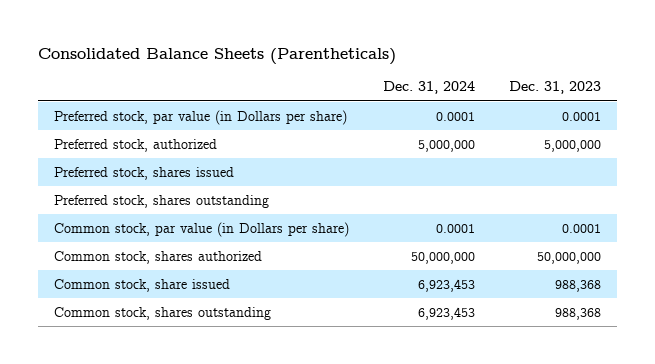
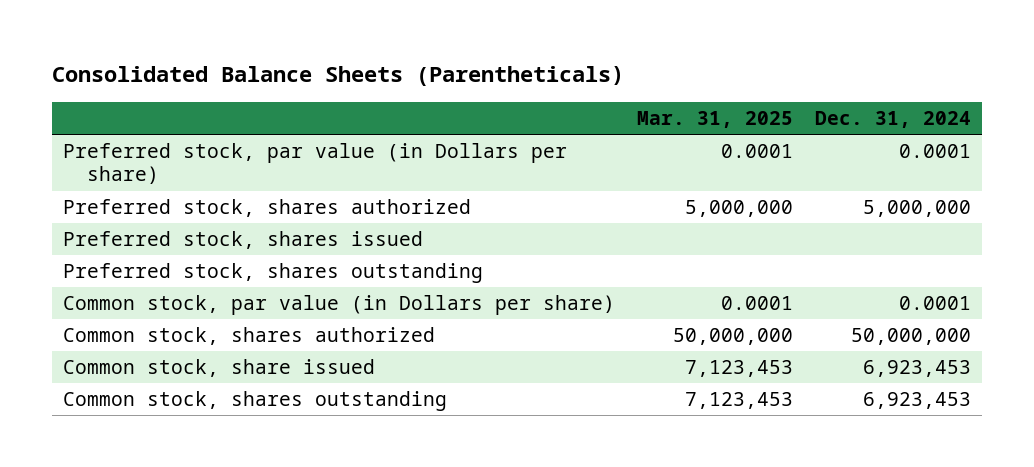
- | Dec. 31, 2024 | Dec. 31, 2023
+ | Mar. 31, 2025 | Dec. 31, 2024
- Preferred stock, authorized | 5,000,000 | 5,000,000
+ Preferred stock, shares authorized | 5,000,000 | 5,000,000

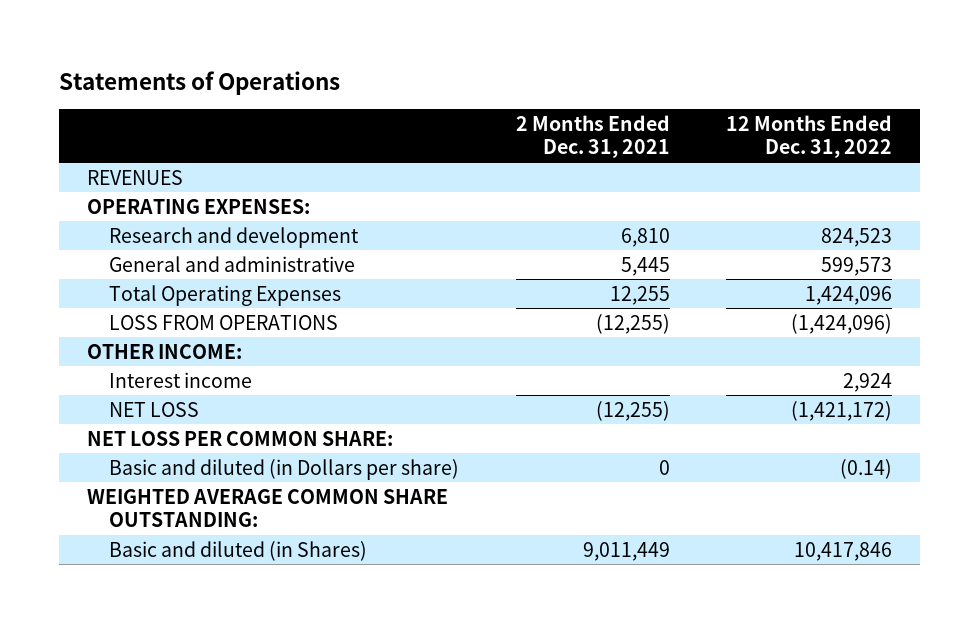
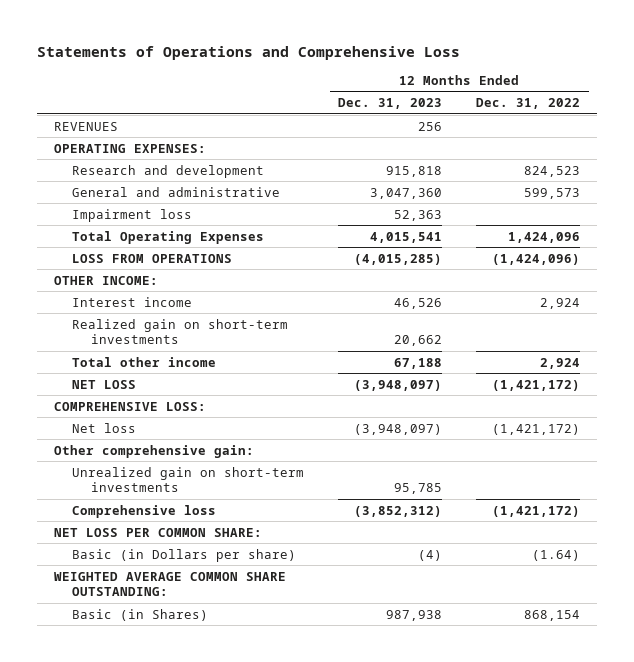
- Statements of Operations
+ Statements of Operations and Comprehensive Loss
- | 2 Months Ended Dec. 31, 2021 | 12 Months Ended Dec. 31, 2022
+ | 12 Months Ended Dec. 31, 2023 | 12 Months Ended Dec. 31, 2022
+ Impairment loss | 52,363 |
+ Realized gain on short-term investments | 20,662 |
+ Total other income | 67,188 | 2,924
+ COMPREHENSIVE LOSS:
+ Net loss | (3,948,097) | (1,421,172)
+ Other comprehensive gain:
+ Unrealized gain on short-term investments | 95,785 |
+ Comprehensive loss | (3,852,312) | (1,421,172)
- Basic and diluted (in Dollars per share) | 0 | (0.14)
+ Basic (in Dollars per share) | (4) | (1.64)
- Basic and diluted (in Shares) | 9,011,449 | 10,417,846
+ Basic (in Shares) | 987,938 | 868,154

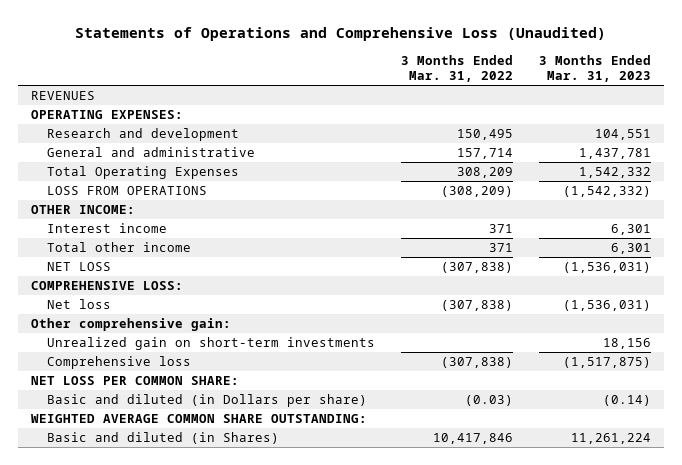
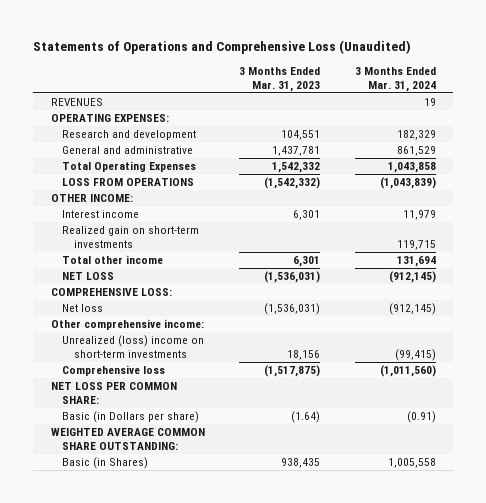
- | 3 Months Ended Mar. 31, 2022 | 3 Months Ended Mar. 31, 2023
+ | 3 Months Ended Mar. 31, 2023 | 3 Months Ended Mar. 31, 2024
+ Realized gain on short-term investments | | 119,715
- Other comprehensive gain:
- Unrealized gain on short-term investments | | 18,156
+ Other comprehensive income:
+ Unrealized (loss) income on short-term investments | 18,156 | (99,415)
- Basic and diluted (in Dollars per share) | (0.03) | (0.14)
+ Basic (in Dollars per share) | (1.64) | (0.91)
- Basic and diluted (in Shares) | 10,417,846 | 11,261,224
+ Basic (in Shares) | 938,435 | 1,005,558

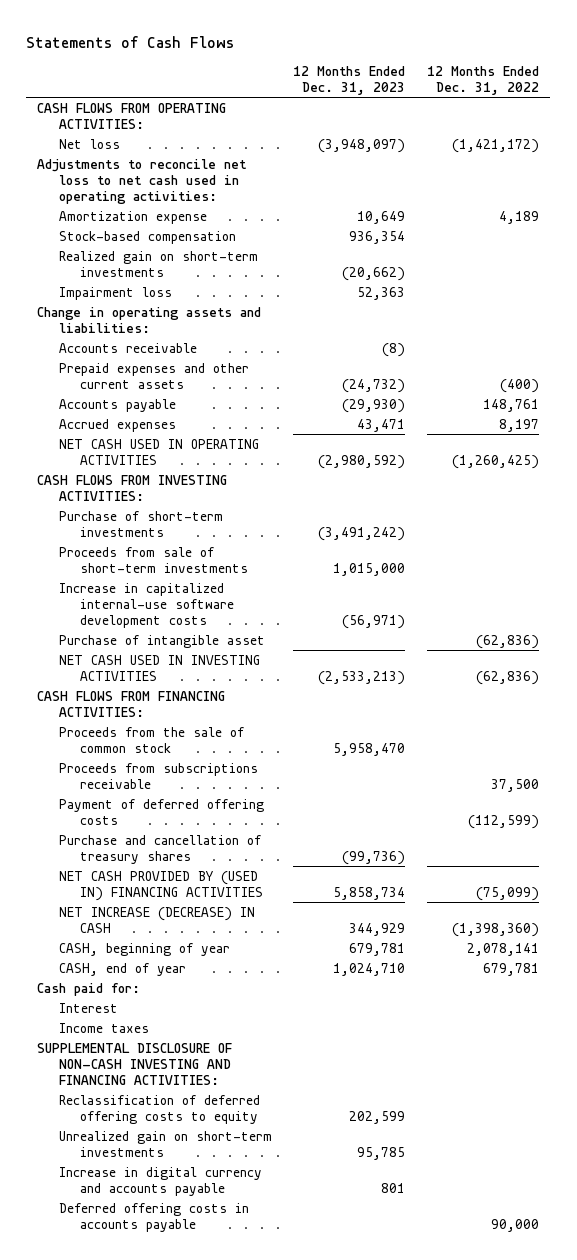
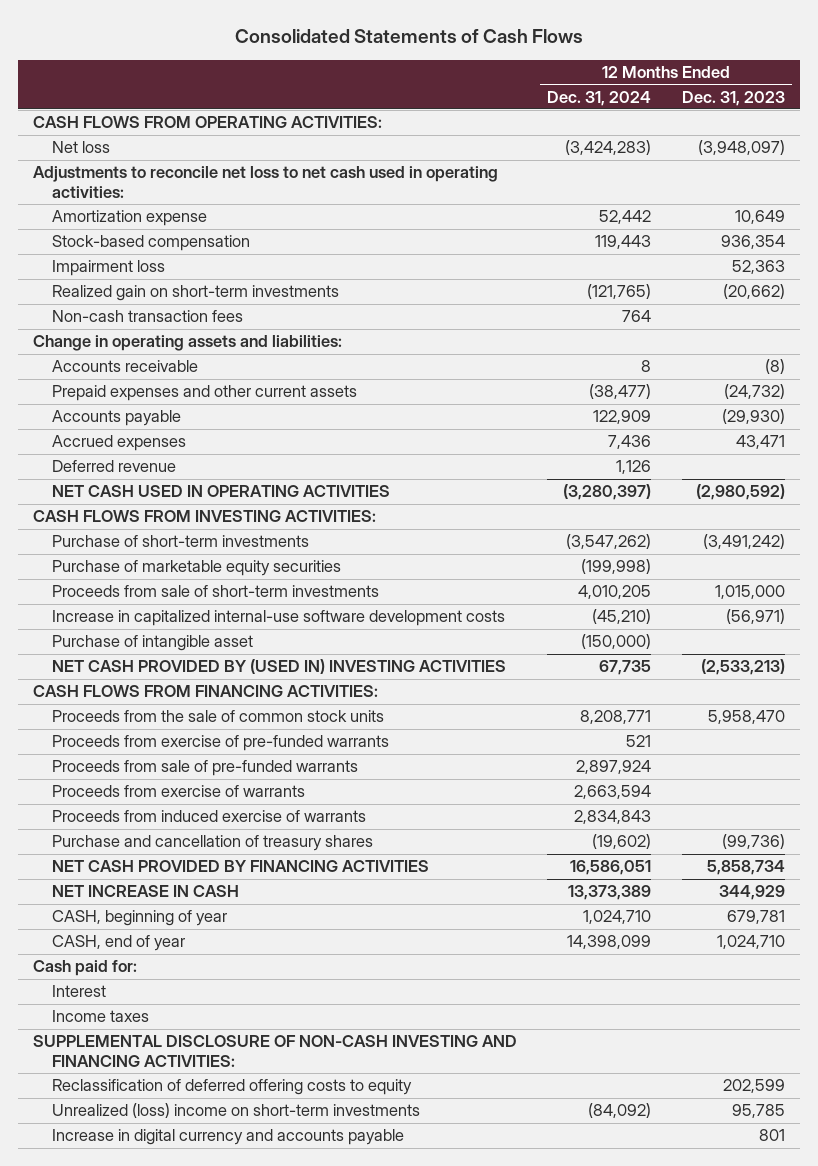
- Statements of Cash Flows
+ Consolidated Statements of Cash Flows
- | 12 Months Ended Dec. 31, 2023 | 12 Months Ended Dec. 31, 2022
+ | 12 Months Ended Dec. 31, 2024 | 12 Months Ended Dec. 31, 2023
moved down: Realized gain on short-term investments | (121,765) | (20,662)
+ Non-cash transaction fees | 764 |
+ Deferred revenue | 1,126 |
+ Purchase of marketable equity securities | (199,998) |
- NET CASH USED IN INVESTING ACTIVITIES | (2,533,213) | (62,836)
+ NET CASH PROVIDED BY (USED IN) INVESTING ACTIVITIES | 67,735 | (2,533,213)
- Proceeds from the sale of common stock | 5,958,470 |
- Proceeds from subscriptions receivable | | 37,500
- Payment of deferred offering costs | | (112,599)
+ Proceeds from the sale of common stock units | 8,208,771 | 5,958,470
+ Proceeds from exercise of pre-funded warrants | 521 |
+ Proceeds from sale of pre-funded warrants | 2,897,924 |
+ Proceeds from exercise of warrants | 2,663,594 |
+ Proceeds from induced exercise of warrants | 2,834,843 |
- NET CASH PROVIDED BY (USED IN) FINANCING ACTIVITIES | 5,858,734 | (75,099)
- NET INCREASE (DECREASE) IN CASH | 344,929 | (1,398,360)
+ NET CASH PROVIDED BY FINANCING ACTIVITIES | 16,586,051 | 5,858,734
+ NET INCREASE IN CASH | 13,373,389 | 344,929
- Unrealized gain on short-term investments | 95,785 |
+ Unrealized (loss) income on short-term investments | (84,092) | 95,785
- Deferred offering costs in accounts payable | | 90,000

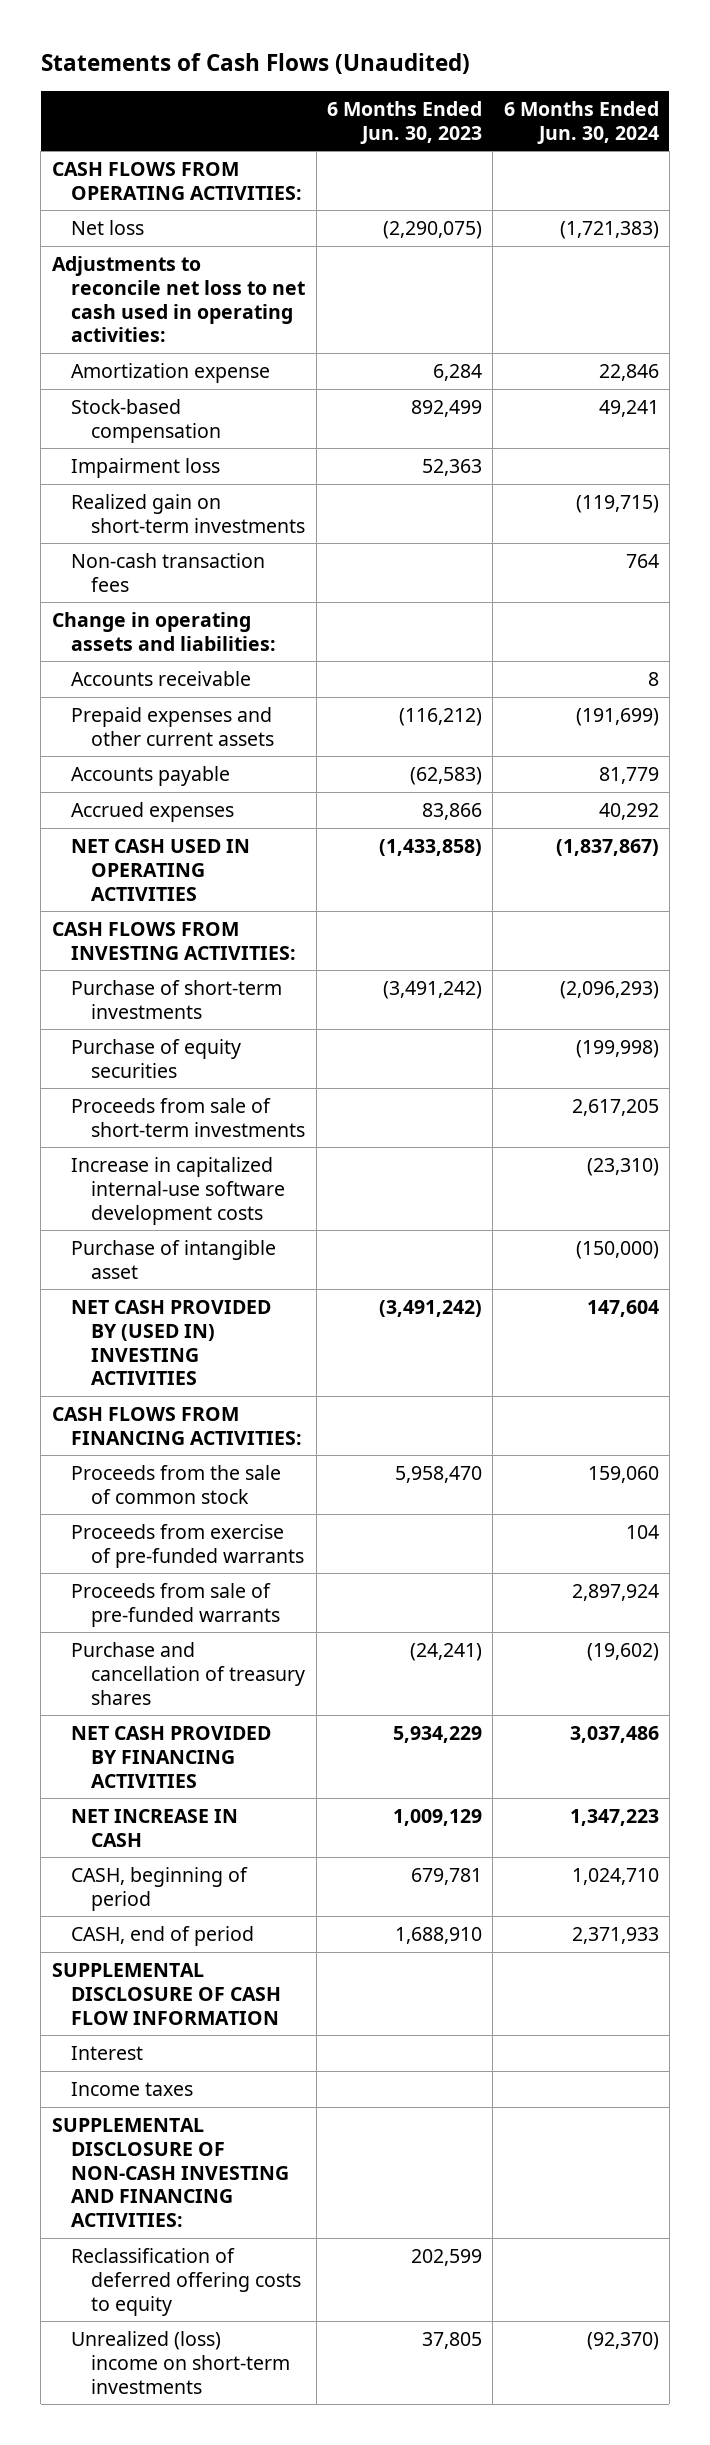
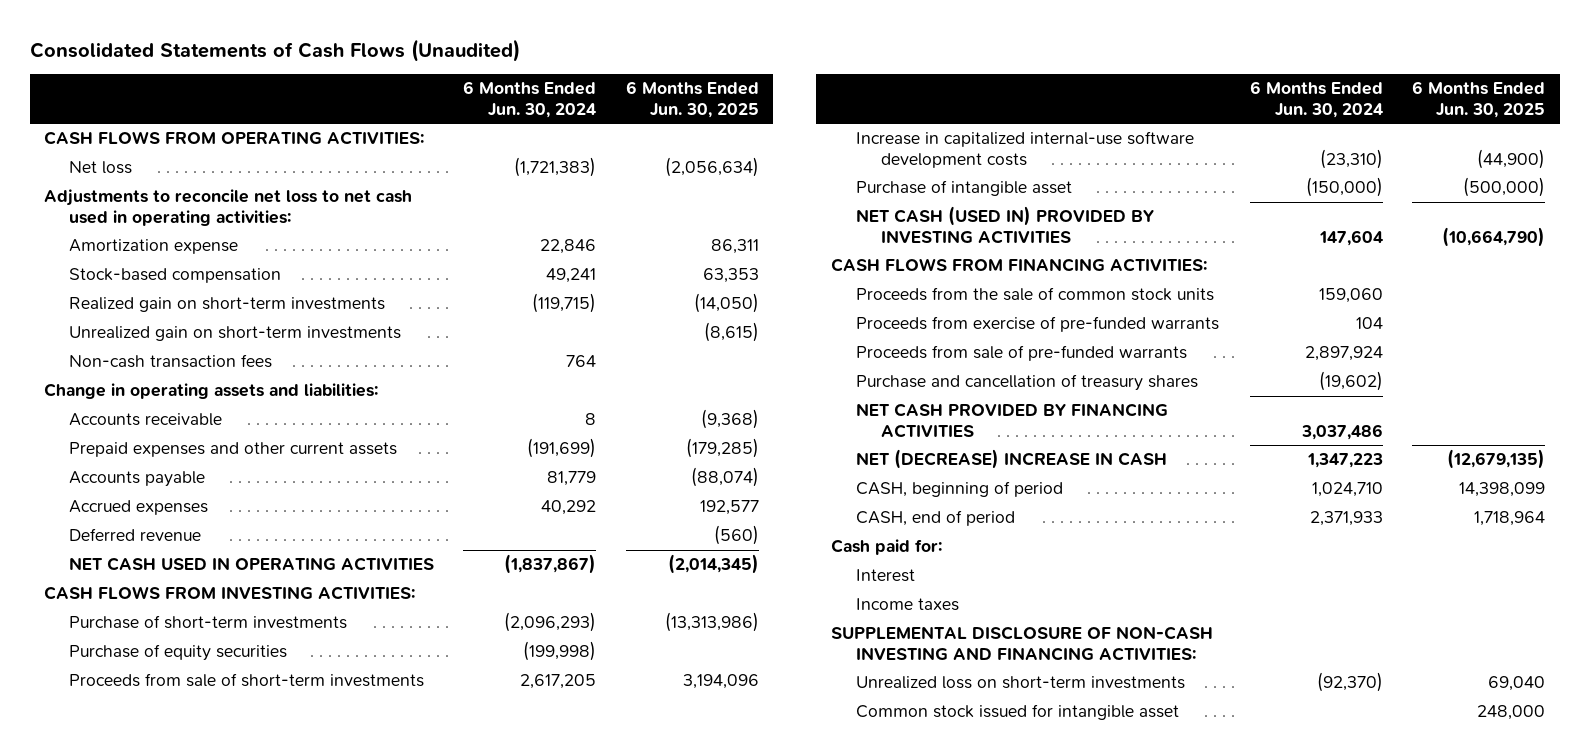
- Statements of Cash Flows (Unaudited)
+ Consolidated Statements of Cash Flows (Unaudited)
- | 6 Months Ended Jun. 30, 2023 | 6 Months Ended Jun. 30, 2024
+ | 6 Months Ended Jun. 30, 2024 | 6 Months Ended Jun. 30, 2025
- Impairment loss | 52,363 |
+ Unrealized gain on short-term investments | | (8,615)
+ Deferred revenue | | (560)
- NET CASH PROVIDED BY (USED IN) INVESTING ACTIVITIES | (3,491,242) | 147,604
+ NET CASH (USED IN) PROVIDED BY INVESTING ACTIVITIES | 147,604 | (10,664,790)
- Proceeds from the sale of common stock | 5,958,470 | 159,060
+ Proceeds from the sale of common stock units | 159,060 |
- NET INCREASE IN CASH | 1,009,129 | 1,347,223
+ NET (DECREASE) INCREASE IN CASH | 1,347,223 | (12,679,135)
- SUPPLEMENTAL DISCLOSURE OF CASH FLOW INFORMATION
+ Cash paid for:
- Reclassification of deferred offering costs to equity | 202,599 |
- Unrealized (loss) income on short-term investments | 37,805 | (92,370)
+ Unrealized loss on short-term investments | (92,370) | 69,040
+ Common stock issued for intangible asset | | 248,000

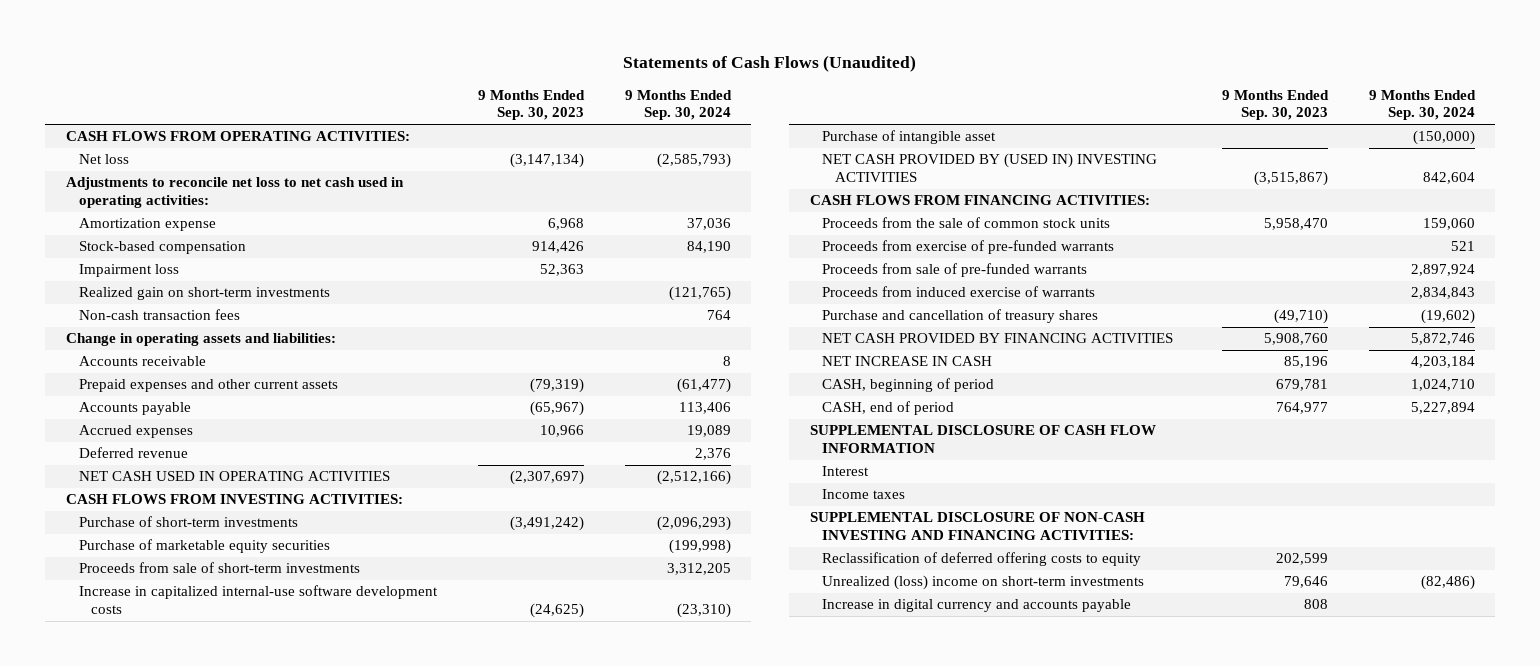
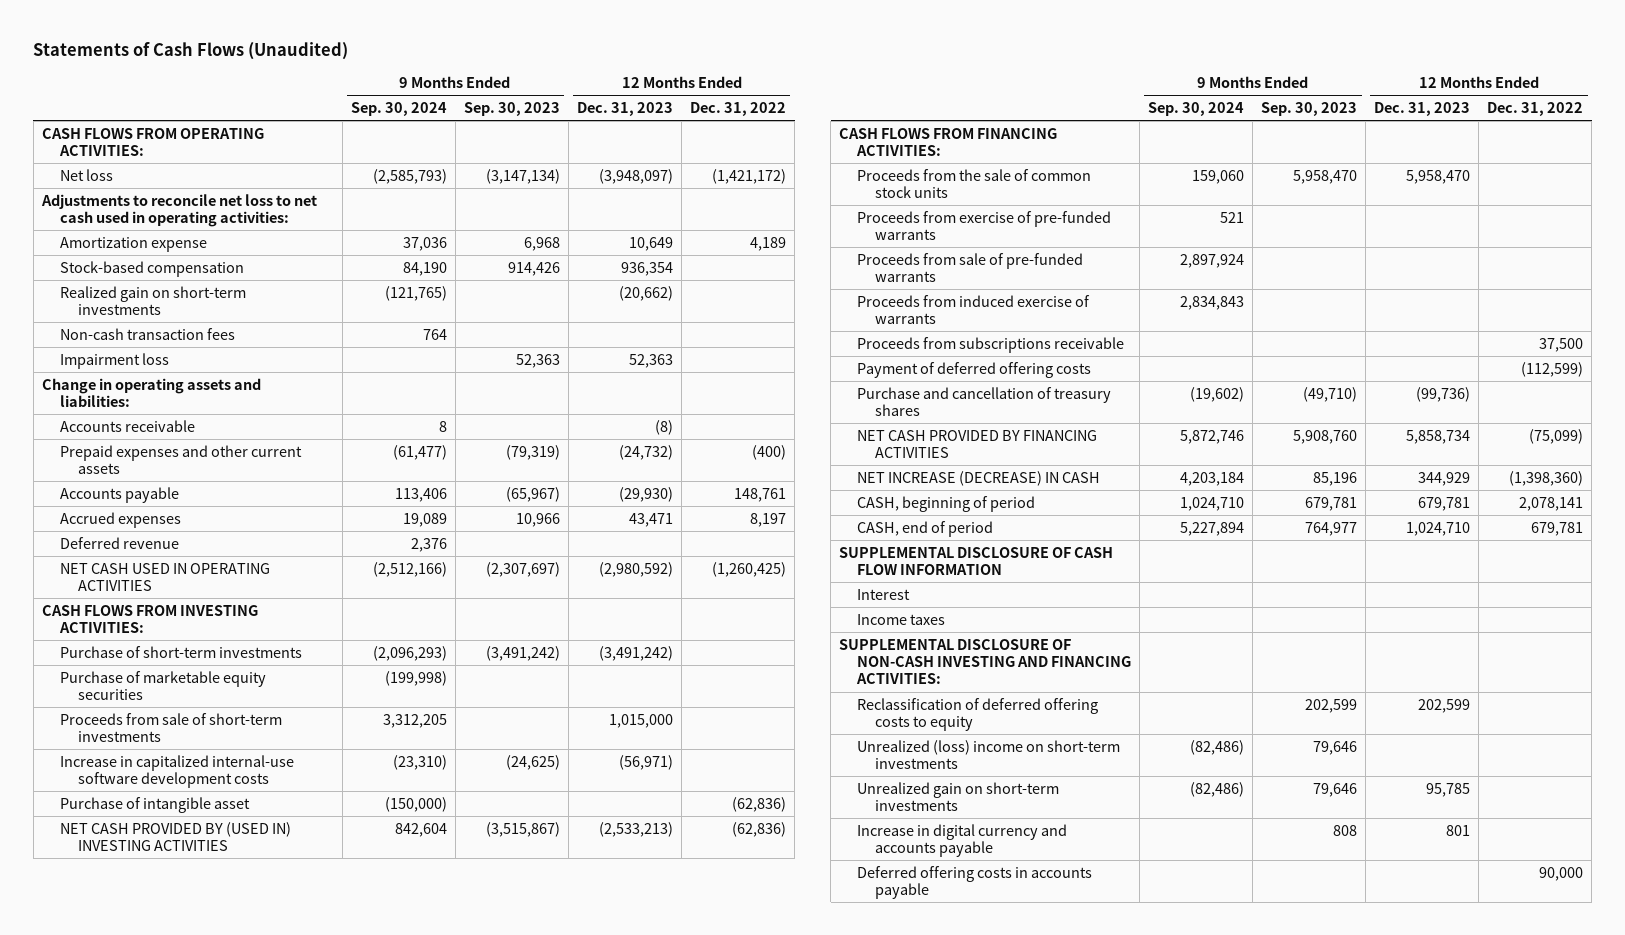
- | 9 Months Ended Sep. 30, 2023 | 9 Months Ended Sep. 30, 2024
+ | 9 Months Ended Sep. 30, 2024 | 9 Months Ended Sep. 30, 2023 | 12 Months Ended Dec. 31, 2023 | 12 Months Ended Dec. 31, 2022
moved down: Impairment loss | | 52,363 | 52,363 |
+ Proceeds from subscriptions receivable | | | | 37,500
+ Payment of deferred offering costs | | | | (112,599)
- NET INCREASE IN CASH | 85,196 | 4,203,184
+ NET INCREASE (DECREASE) IN CASH | 4,203,184 | 85,196 | 344,929 | (1,398,360)
+ Unrealized gain on short-term investments | (82,486) | 79,646 | 95,785 |
+ Deferred offering costs in accounts payable | | | | 90,000

